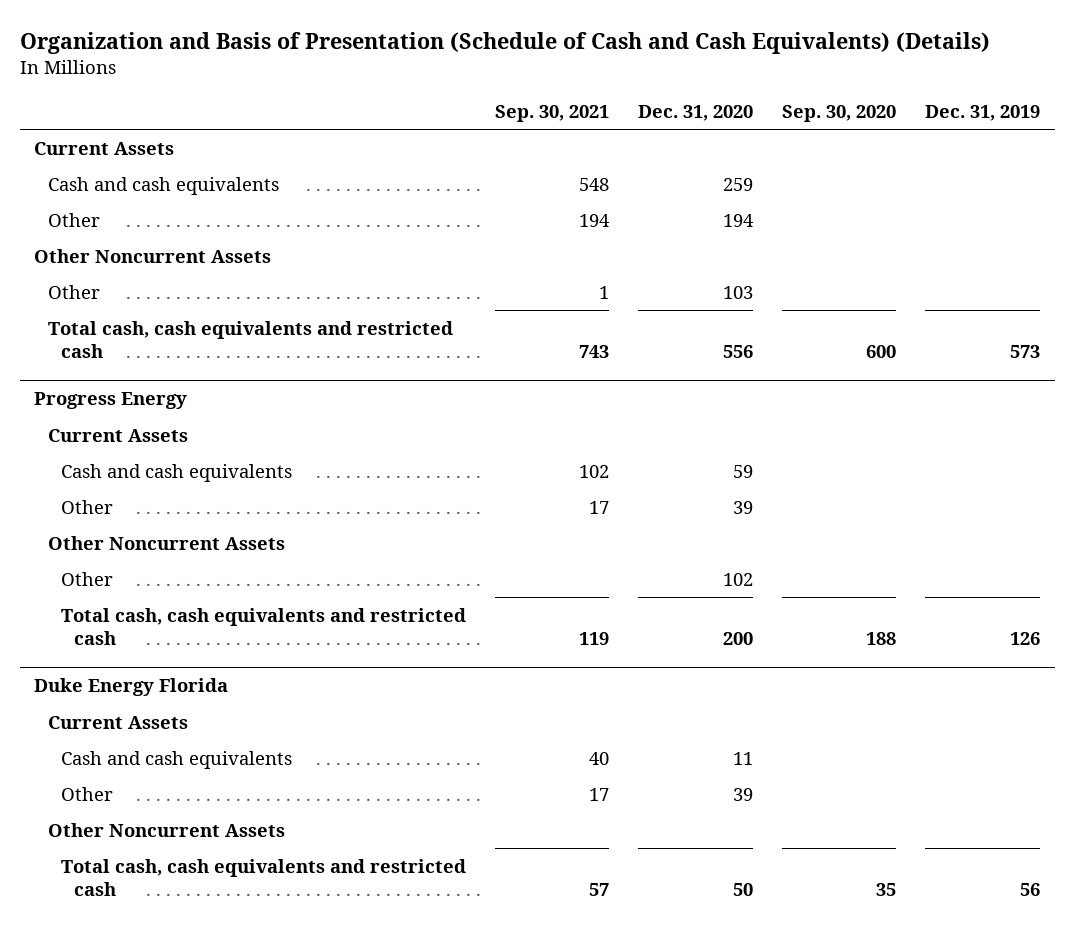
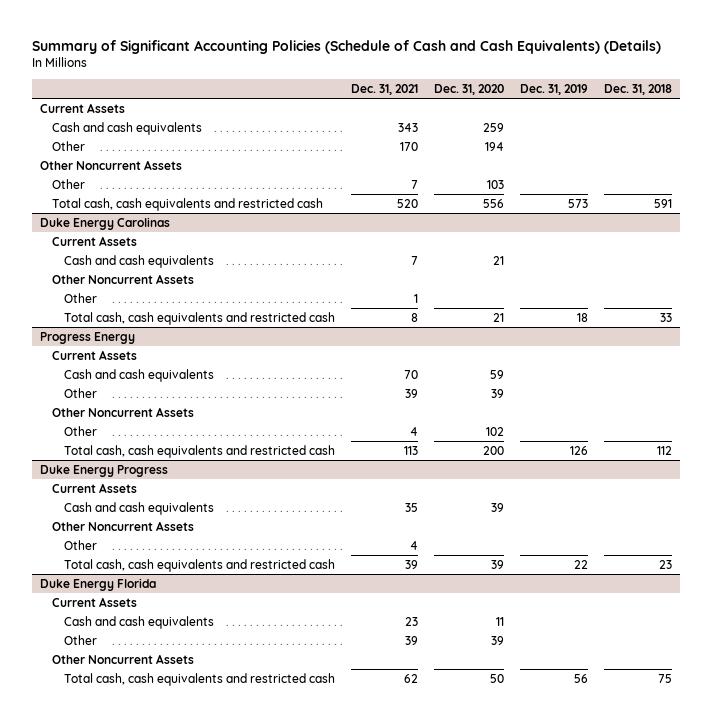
- Organization and Basis of Presentation (Schedule of Cash and Cash Equivalents) (Details)
+ Summary of Significant Accounting Policies (Schedule of Cash and Cash Equivalents) (Details)
- | Sep. 30, 2021 | Dec. 31, 2020 | Sep. 30, 2020 | Dec. 31, 2019
+ | Dec. 31, 2021 | Dec. 31, 2020 | Dec. 31, 2019 | Dec. 31, 2018
+ Duke Energy Carolinas
+ Current Assets
+ Cash and cash equivalents | 7 | 21 | |
+ Other Noncurrent Assets
+ Other | 1 | | |
+ Total cash, cash equivalents and restricted cash | 8 | 21 | 18 | 33
+ Duke Energy Progress
+ Current Assets
+ Cash and cash equivalents | 35 | 39 | |
+ Other Noncurrent Assets
+ Other | 4 | | |
+ Total cash, cash equivalents and restricted cash | 39 | 39 | 22 | 23

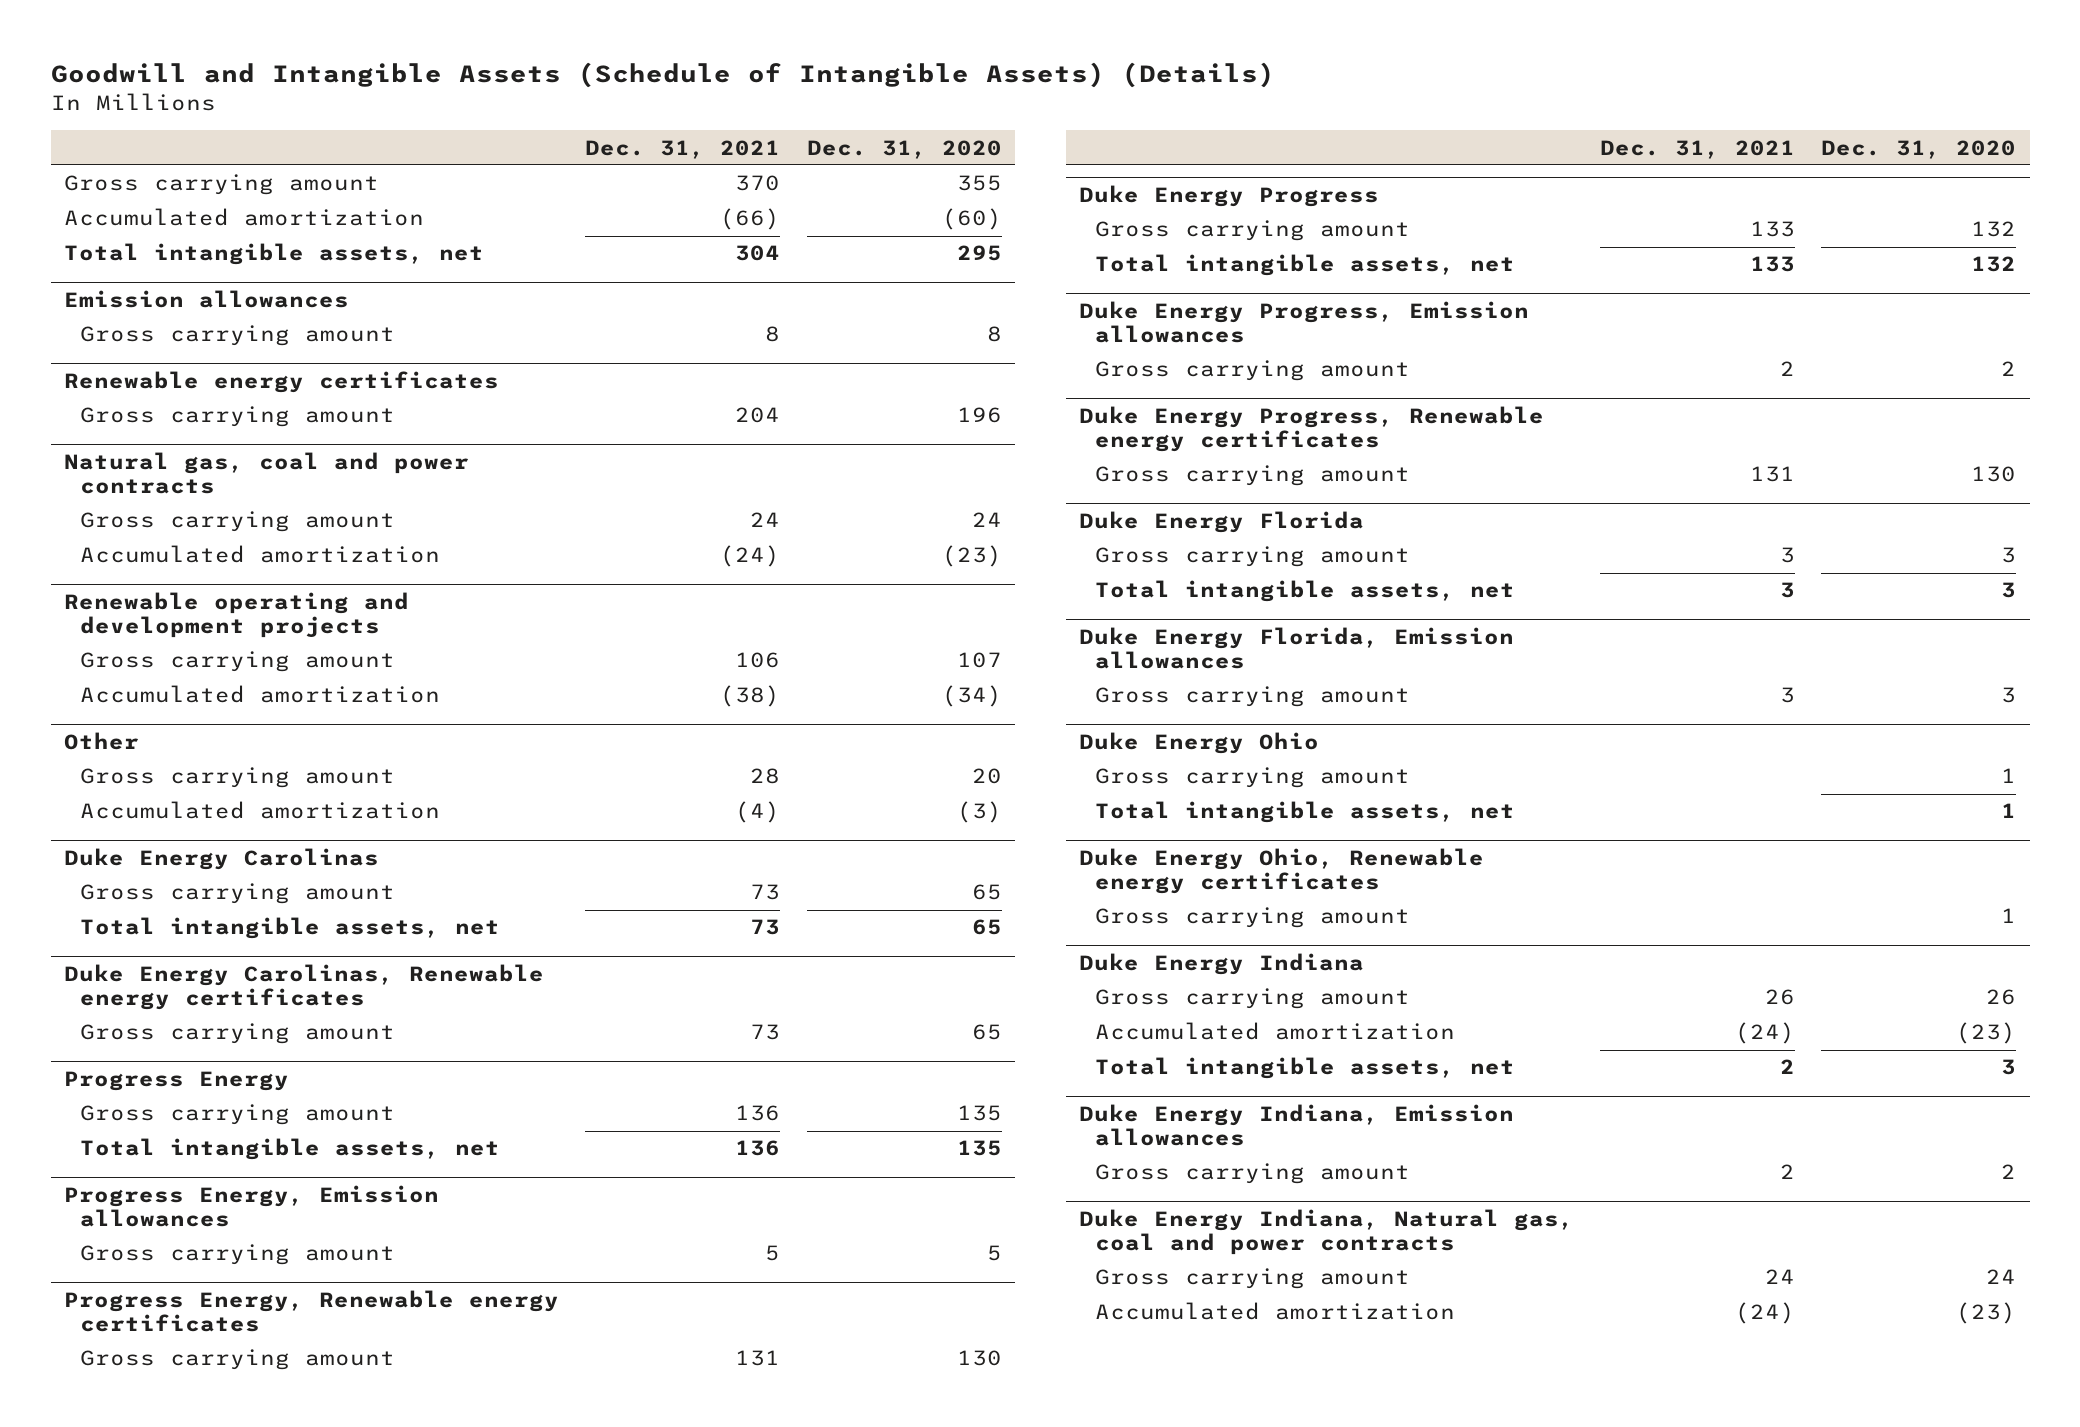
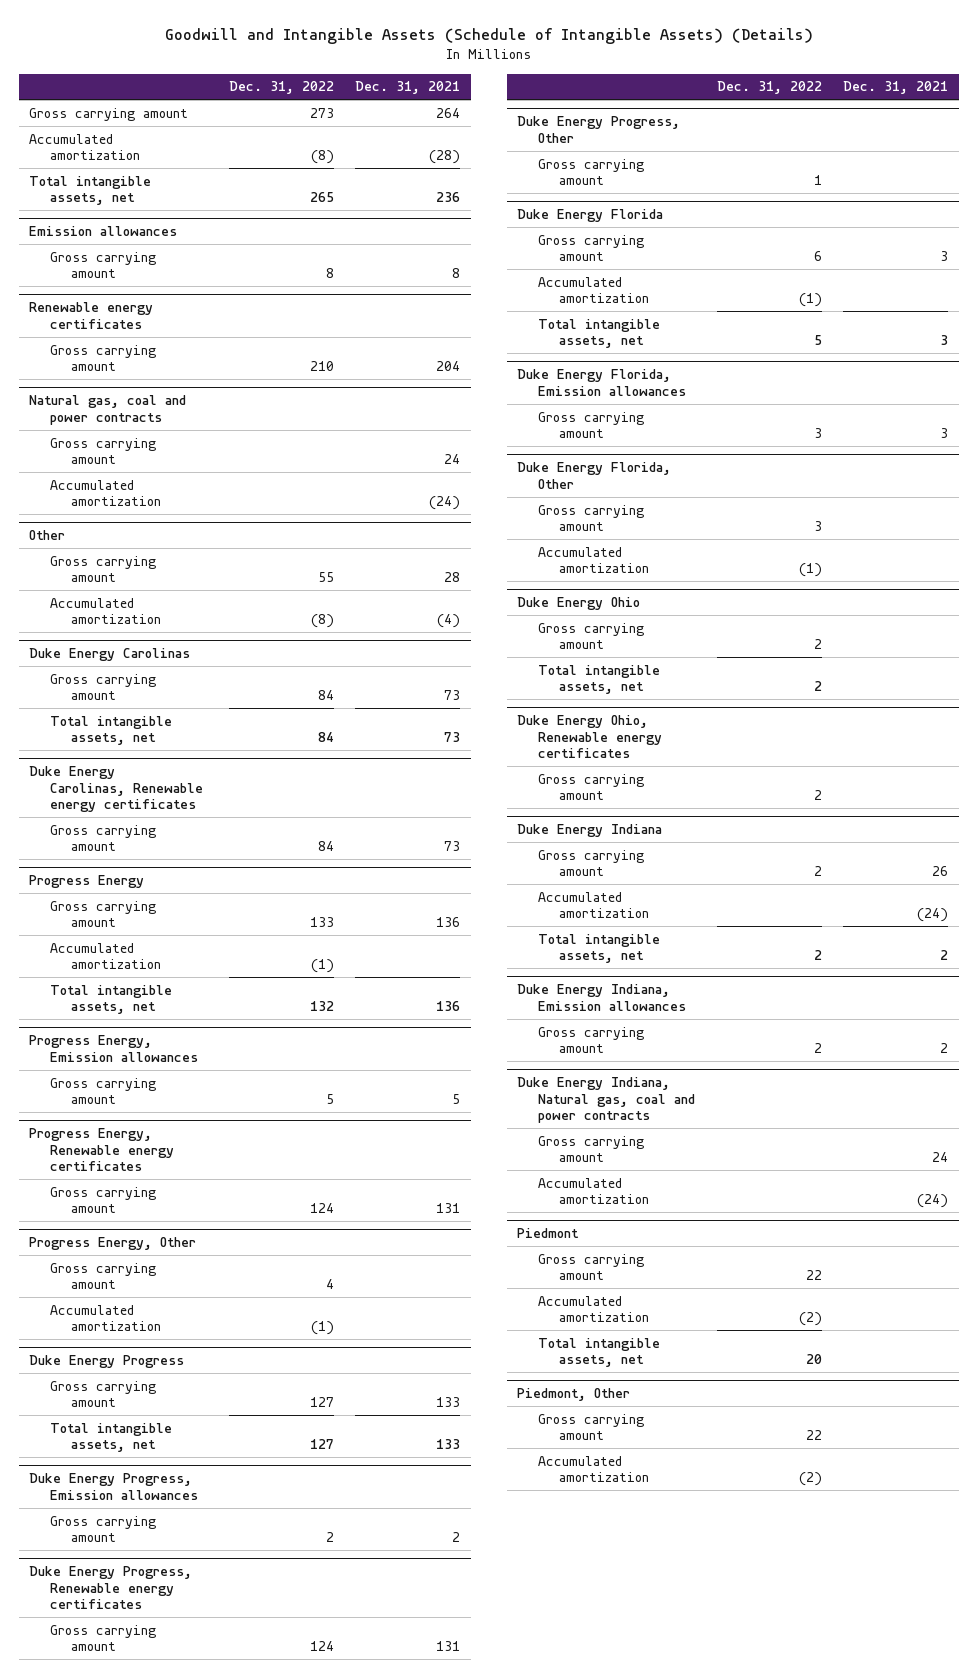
- | Dec. 31, 2021 | Dec. 31, 2020
+ | Dec. 31, 2022 | Dec. 31, 2021
- Gross carrying amount | 370 | 355
- Accumulated amortization | (66) | (60)
- Total intangible assets, net | 304 | 295
+ Gross carrying amount | 273 | 264
+ Accumulated amortization | (8) | (28)
+ Total intangible assets, net | 265 | 236
- Renewable operating and development projects
- Gross carrying amount | 106 | 107
- Accumulated amortization | (38) | (34)
@ Progress Energy
+ Accumulated amortization | (1) |
+ Progress Energy, Other
+ Gross carrying amount | 4 |
+ Accumulated amortization | (1) |
+ Duke Energy Progress, Other
+ Gross carrying amount | 1 |
@ Duke Energy Florida
+ Accumulated amortization | (1) |
+ Duke Energy Florida, Other
+ Gross carrying amount | 3 |
+ Accumulated amortization | (1) |
+ Piedmont
+ Gross carrying amount | 22 |
+ Accumulated amortization | (2) |
+ Total intangible assets, net | 20 |
+ Piedmont, Other
+ Gross carrying amount | 22 |
+ Accumulated amortization | (2) |

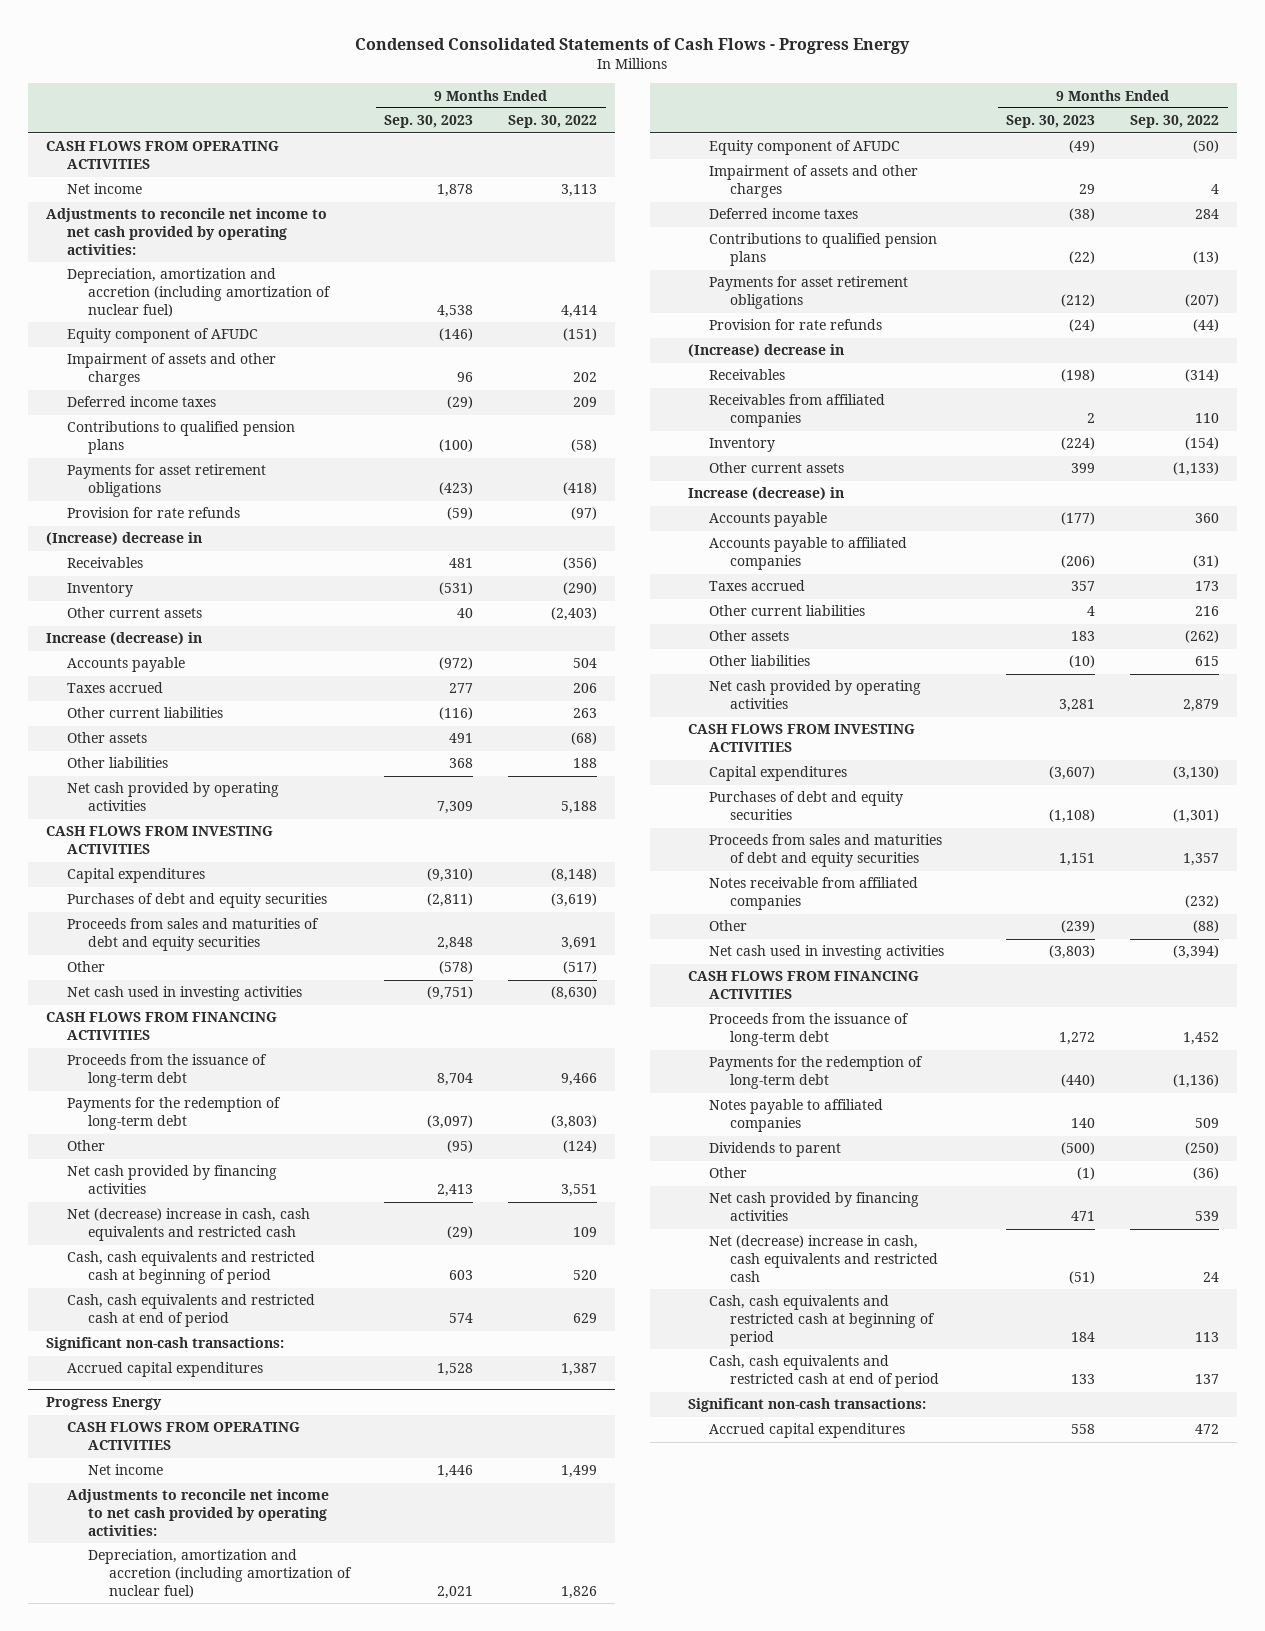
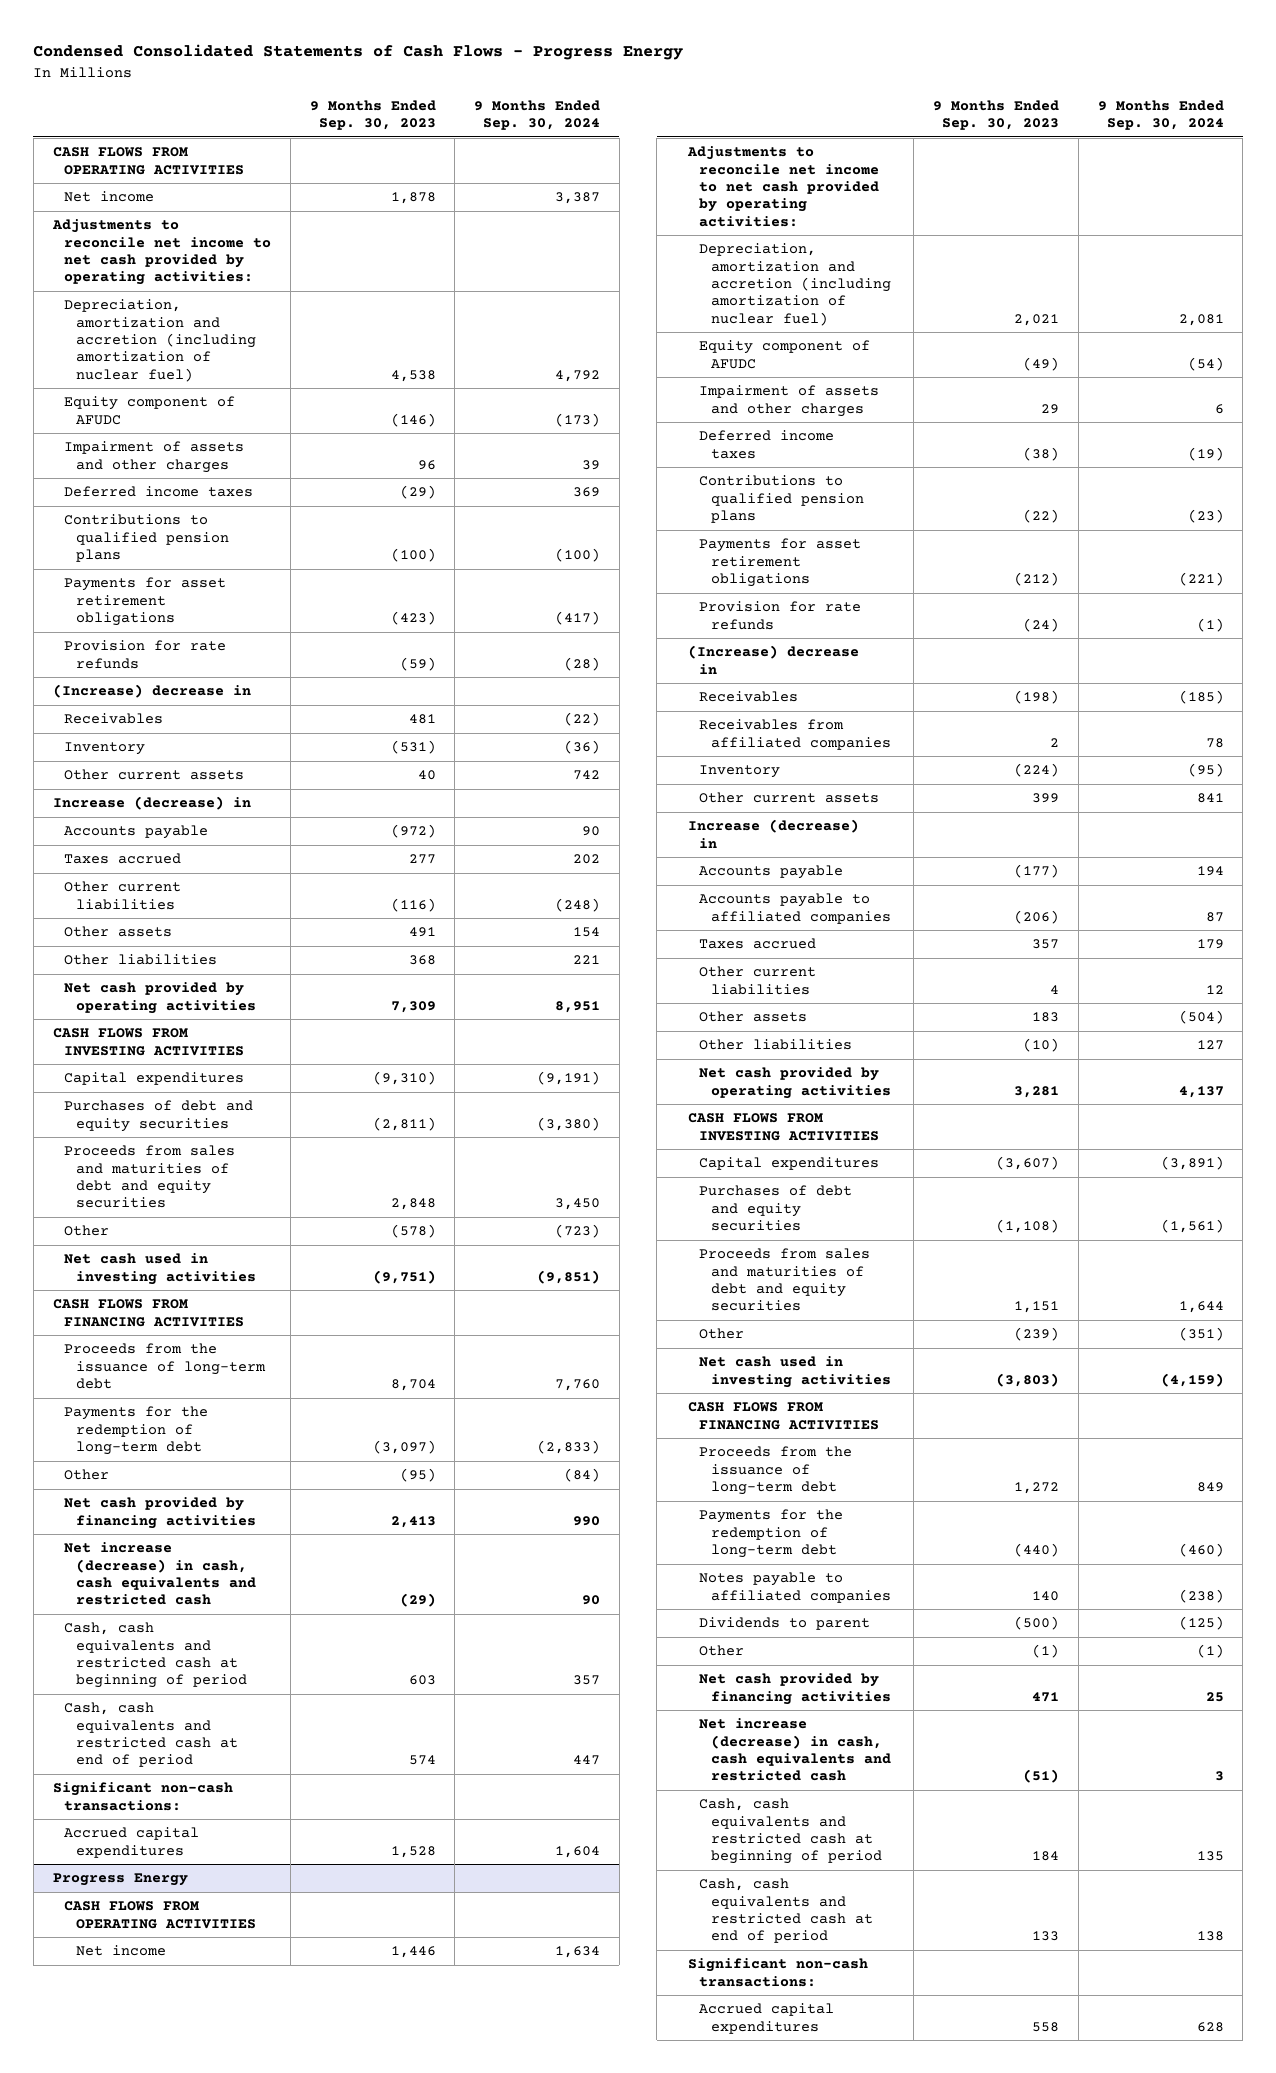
- | 9 Months Ended Sep. 30, 2023 | 9 Months Ended Sep. 30, 2022
+ | 9 Months Ended Sep. 30, 2023 | 9 Months Ended Sep. 30, 2024
- Net (decrease) increase in cash, cash equivalents and restricted cash | (29) | 109
+ Net increase (decrease) in cash, cash equivalents and restricted cash | (29) | 90
@ Progress Energy
- Notes receivable from affiliated companies | | (232)
- Net (decrease) increase in cash, cash equivalents and restricted cash | (51) | 24
+ Net increase (decrease) in cash, cash equivalents and restricted cash | (51) | 3

